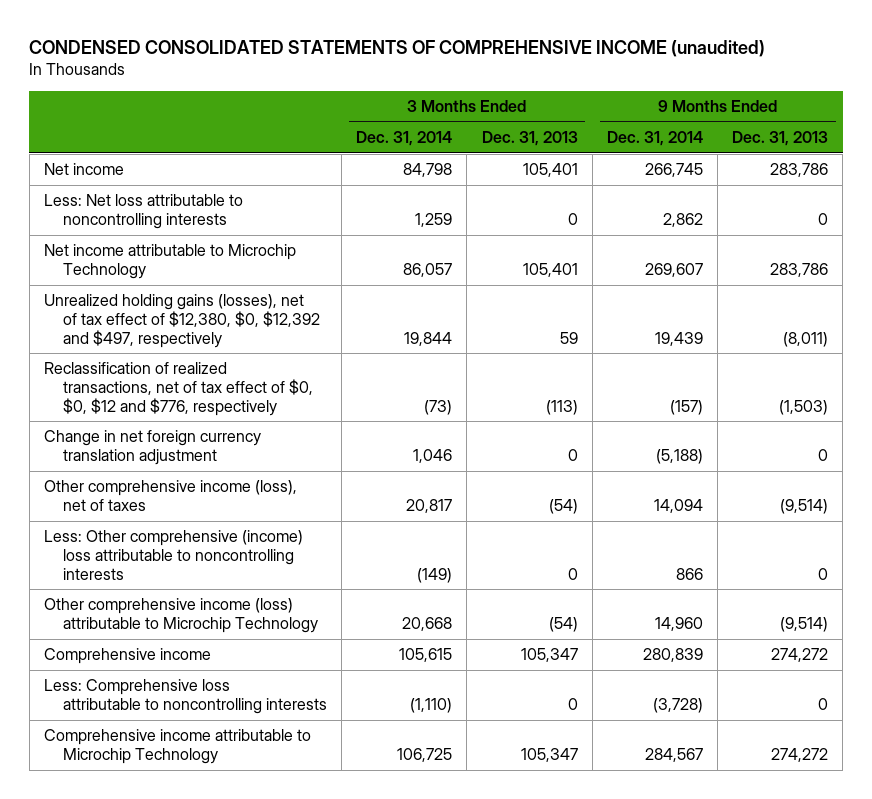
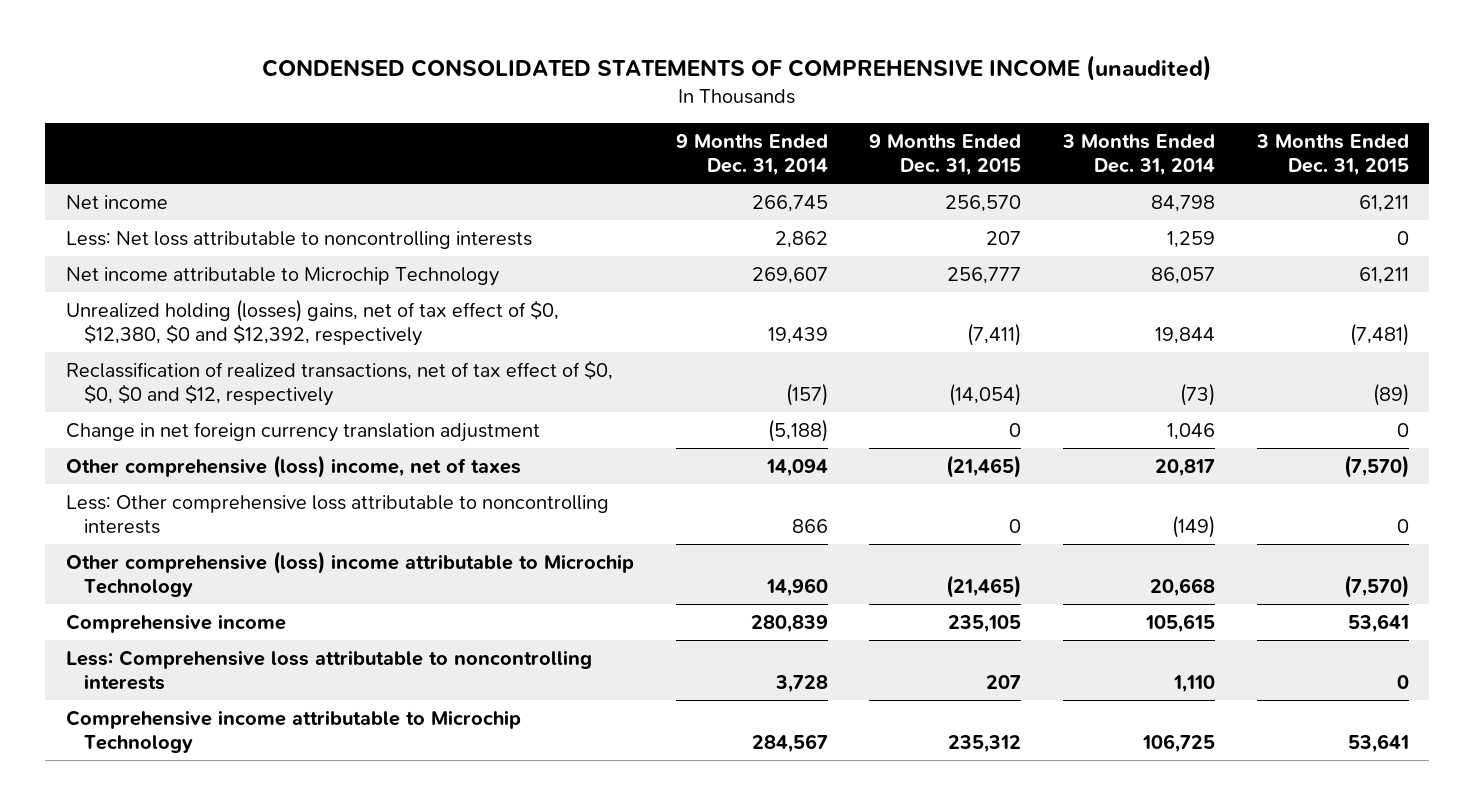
- | 3 Months Ended Dec. 31, 2014 | 3 Months Ended Dec. 31, 2013 | 9 Months Ended Dec. 31, 2014 | 9 Months Ended Dec. 31, 2013
+ | 9 Months Ended Dec. 31, 2014 | 9 Months Ended Dec. 31, 2015 | 3 Months Ended Dec. 31, 2014 | 3 Months Ended Dec. 31, 2015
- Unrealized holding gains (losses), net of tax effect of $12,380, $0, $12,392 and $497, respectively | 19,844 | 59 | 19,439 | (8,011)
- Reclassification of realized transactions, net of tax effect of $0, $0, $12 and $776, respectively | (73) | (113) | (157) | (1,503)
+ Unrealized holding (losses) gains, net of tax effect of $0, $12,380, $0 and $12,392, respectively | 19,439 | (7,411) | 19,844 | (7,481)
+ Reclassification of realized transactions, net of tax effect of $0, $0, $0 and $12, respectively | (157) | (14,054) | (73) | (89)
- Other comprehensive income (loss), net of taxes | 20,817 | (54) | 14,094 | (9,514)
- Less: Other comprehensive (income) loss attributable to noncontrolling interests | (149) | 0 | 866 | 0
- Other comprehensive income (loss) attributable to Microchip Technology | 20,668 | (54) | 14,960 | (9,514)
+ Other comprehensive (loss) income, net of taxes | 14,094 | (21,465) | 20,817 | (7,570)
+ Less: Other comprehensive loss attributable to noncontrolling interests | 866 | 0 | (149) | 0
+ Other comprehensive (loss) income attributable to Microchip Technology | 14,960 | (21,465) | 20,668 | (7,570)
- Less: Comprehensive loss attributable to noncontrolling interests | (1,110) | 0 | (3,728) | 0
+ Less: Comprehensive loss attributable to noncontrolling interests | 3,728 | 207 | 1,110 | 0

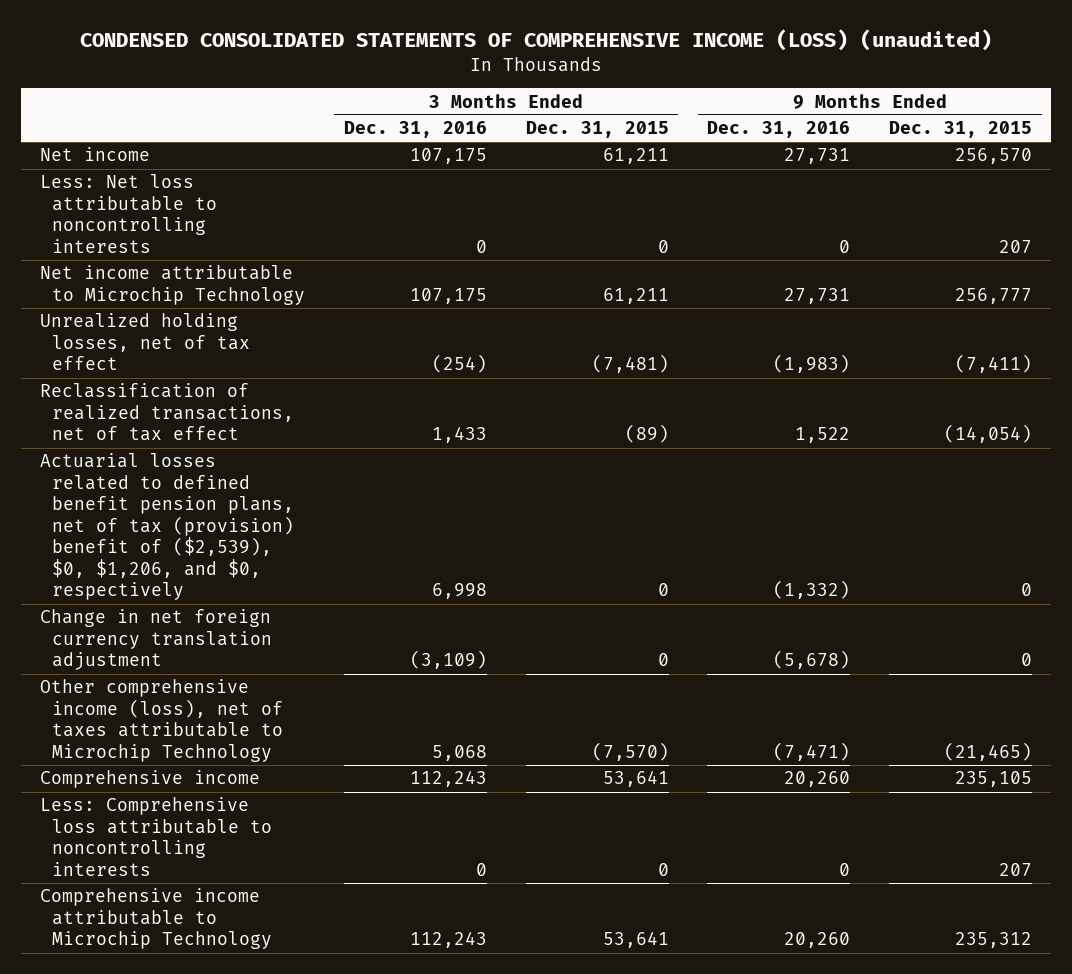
- CONDENSED CONSOLIDATED STATEMENTS OF COMPREHENSIVE INCOME (unaudited)
+ CONDENSED CONSOLIDATED STATEMENTS OF COMPREHENSIVE INCOME (LOSS) (unaudited)
- | 9 Months Ended Dec. 31, 2014 | 9 Months Ended Dec. 31, 2015 | 3 Months Ended Dec. 31, 2014 | 3 Months Ended Dec. 31, 2015
+ | 3 Months Ended Dec. 31, 2016 | 3 Months Ended Dec. 31, 2015 | 9 Months Ended Dec. 31, 2016 | 9 Months Ended Dec. 31, 2015
- Unrealized holding (losses) gains, net of tax effect of $0, $12,380, $0 and $12,392, respectively | 19,439 | (7,411) | 19,844 | (7,481)
- Reclassification of realized transactions, net of tax effect of $0, $0, $0 and $12, respectively | (157) | (14,054) | (73) | (89)
+ Unrealized holding losses, net of tax effect | (254) | (7,481) | (1,983) | (7,411)
+ Reclassification of realized transactions, net of tax effect | 1,433 | (89) | 1,522 | (14,054)
+ Actuarial losses related to defined benefit pension plans, net of tax (provision) benefit of ($2,539), $0, $1,206, and $0, respectively | 6,998 | 0 | (1,332) | 0
- Other comprehensive (loss) income, net of taxes | 14,094 | (21,465) | 20,817 | (7,570)
- Less: Other comprehensive loss attributable to noncontrolling interests | 866 | 0 | (149) | 0
- Other comprehensive (loss) income attributable to Microchip Technology | 14,960 | (21,465) | 20,668 | (7,570)
+ Other comprehensive income (loss), net of taxes attributable to Microchip Technology | 5,068 | (7,570) | (7,471) | (21,465)

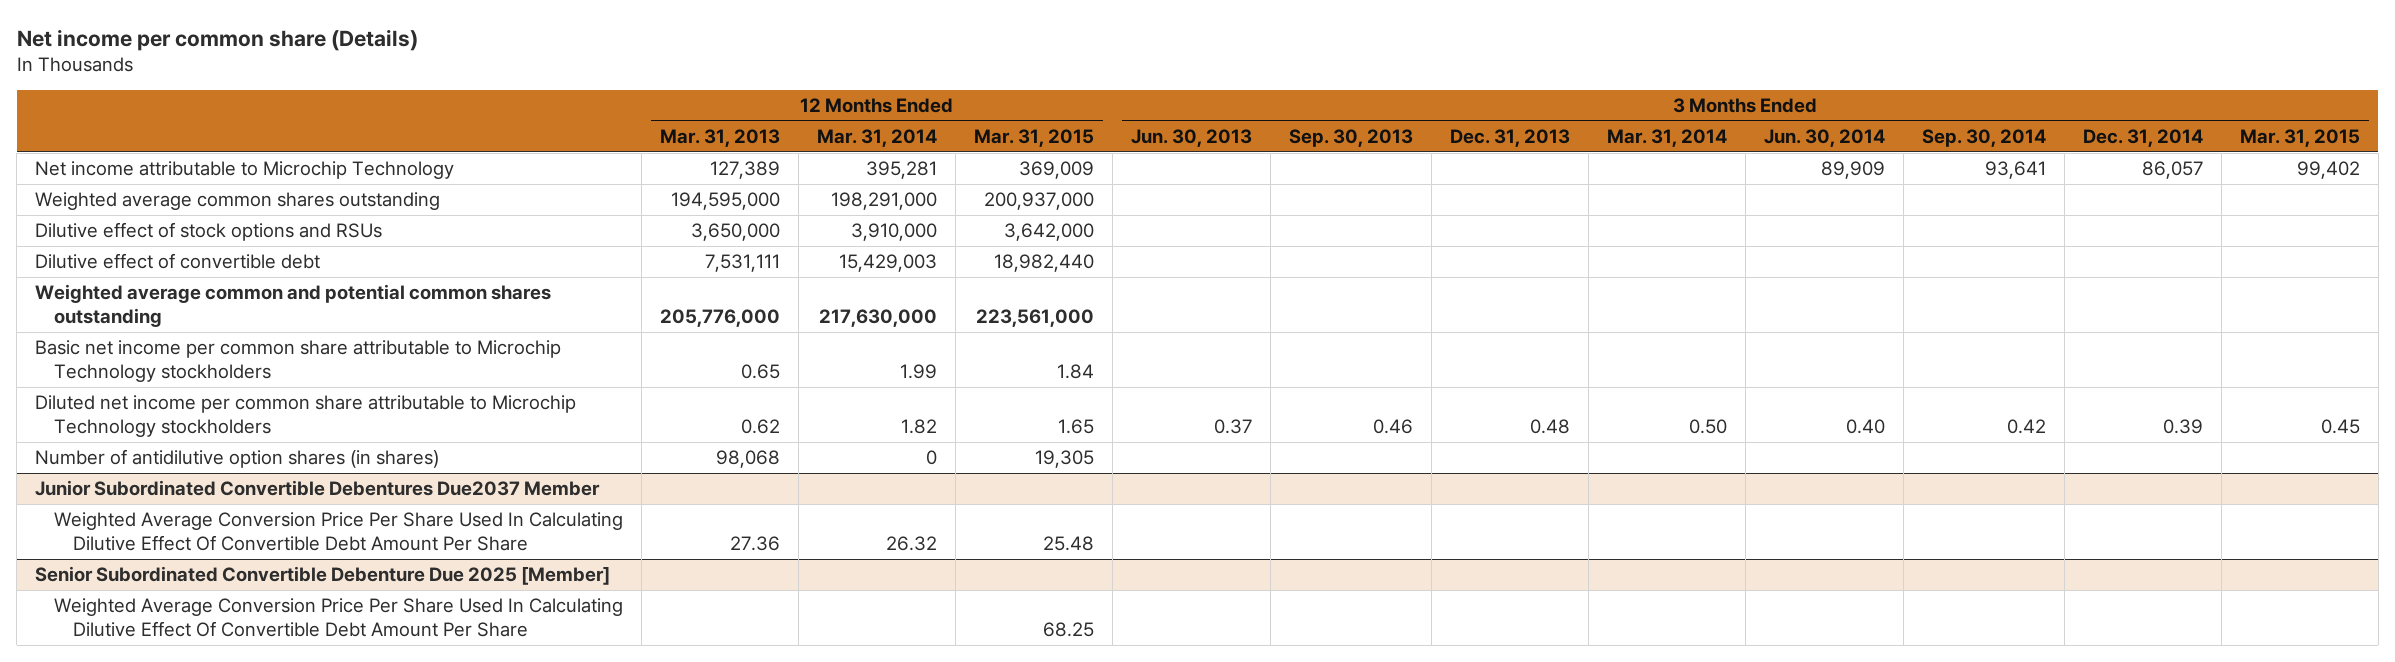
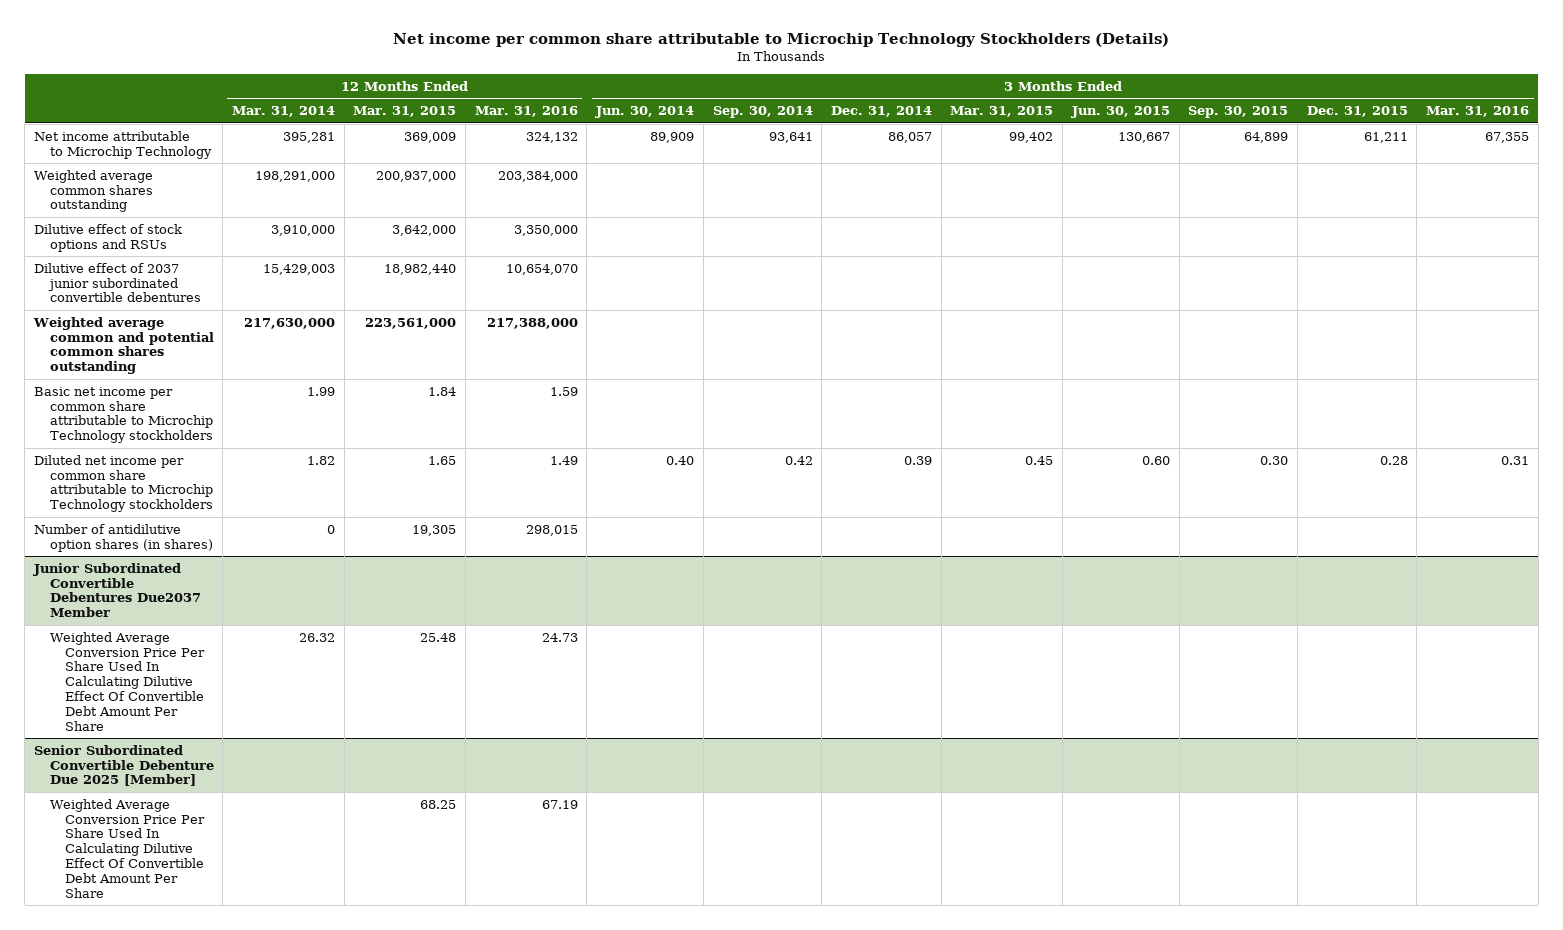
- Net income per common share (Details)
+ Net income per common share attributable to Microchip Technology Stockholders (Details)
- | 12 Months Ended Mar. 31, 2013 | 12 Months Ended Mar. 31, 2014 | 12 Months Ended Mar. 31, 2015 | 3 Months Ended Jun. 30, 2013 | 3 Months Ended Sep. 30, 2013 | 3 Months Ended Dec. 31, 2013 | 3 Months Ended Mar. 31, 2014 | 3 Months Ended Jun. 30, 2014 | 3 Months Ended Sep. 30, 2014 | 3 Months Ended Dec. 31, 2014 | 3 Months Ended Mar. 31, 2015
+ | 12 Months Ended Mar. 31, 2014 | 12 Months Ended Mar. 31, 2015 | 12 Months Ended Mar. 31, 2016 | 3 Months Ended Jun. 30, 2014 | 3 Months Ended Sep. 30, 2014 | 3 Months Ended Dec. 31, 2014 | 3 Months Ended Mar. 31, 2015 | 3 Months Ended Jun. 30, 2015 | 3 Months Ended Sep. 30, 2015 | 3 Months Ended Dec. 31, 2015 | 3 Months Ended Mar. 31, 2016
- Dilutive effect of convertible debt | 7,531,111 | 15,429,003 | 18,982,440 | | | | | | | |
+ Dilutive effect of 2037 junior subordinated convertible debentures | 15,429,003 | 18,982,440 | 10,654,070 | | | | | | | |

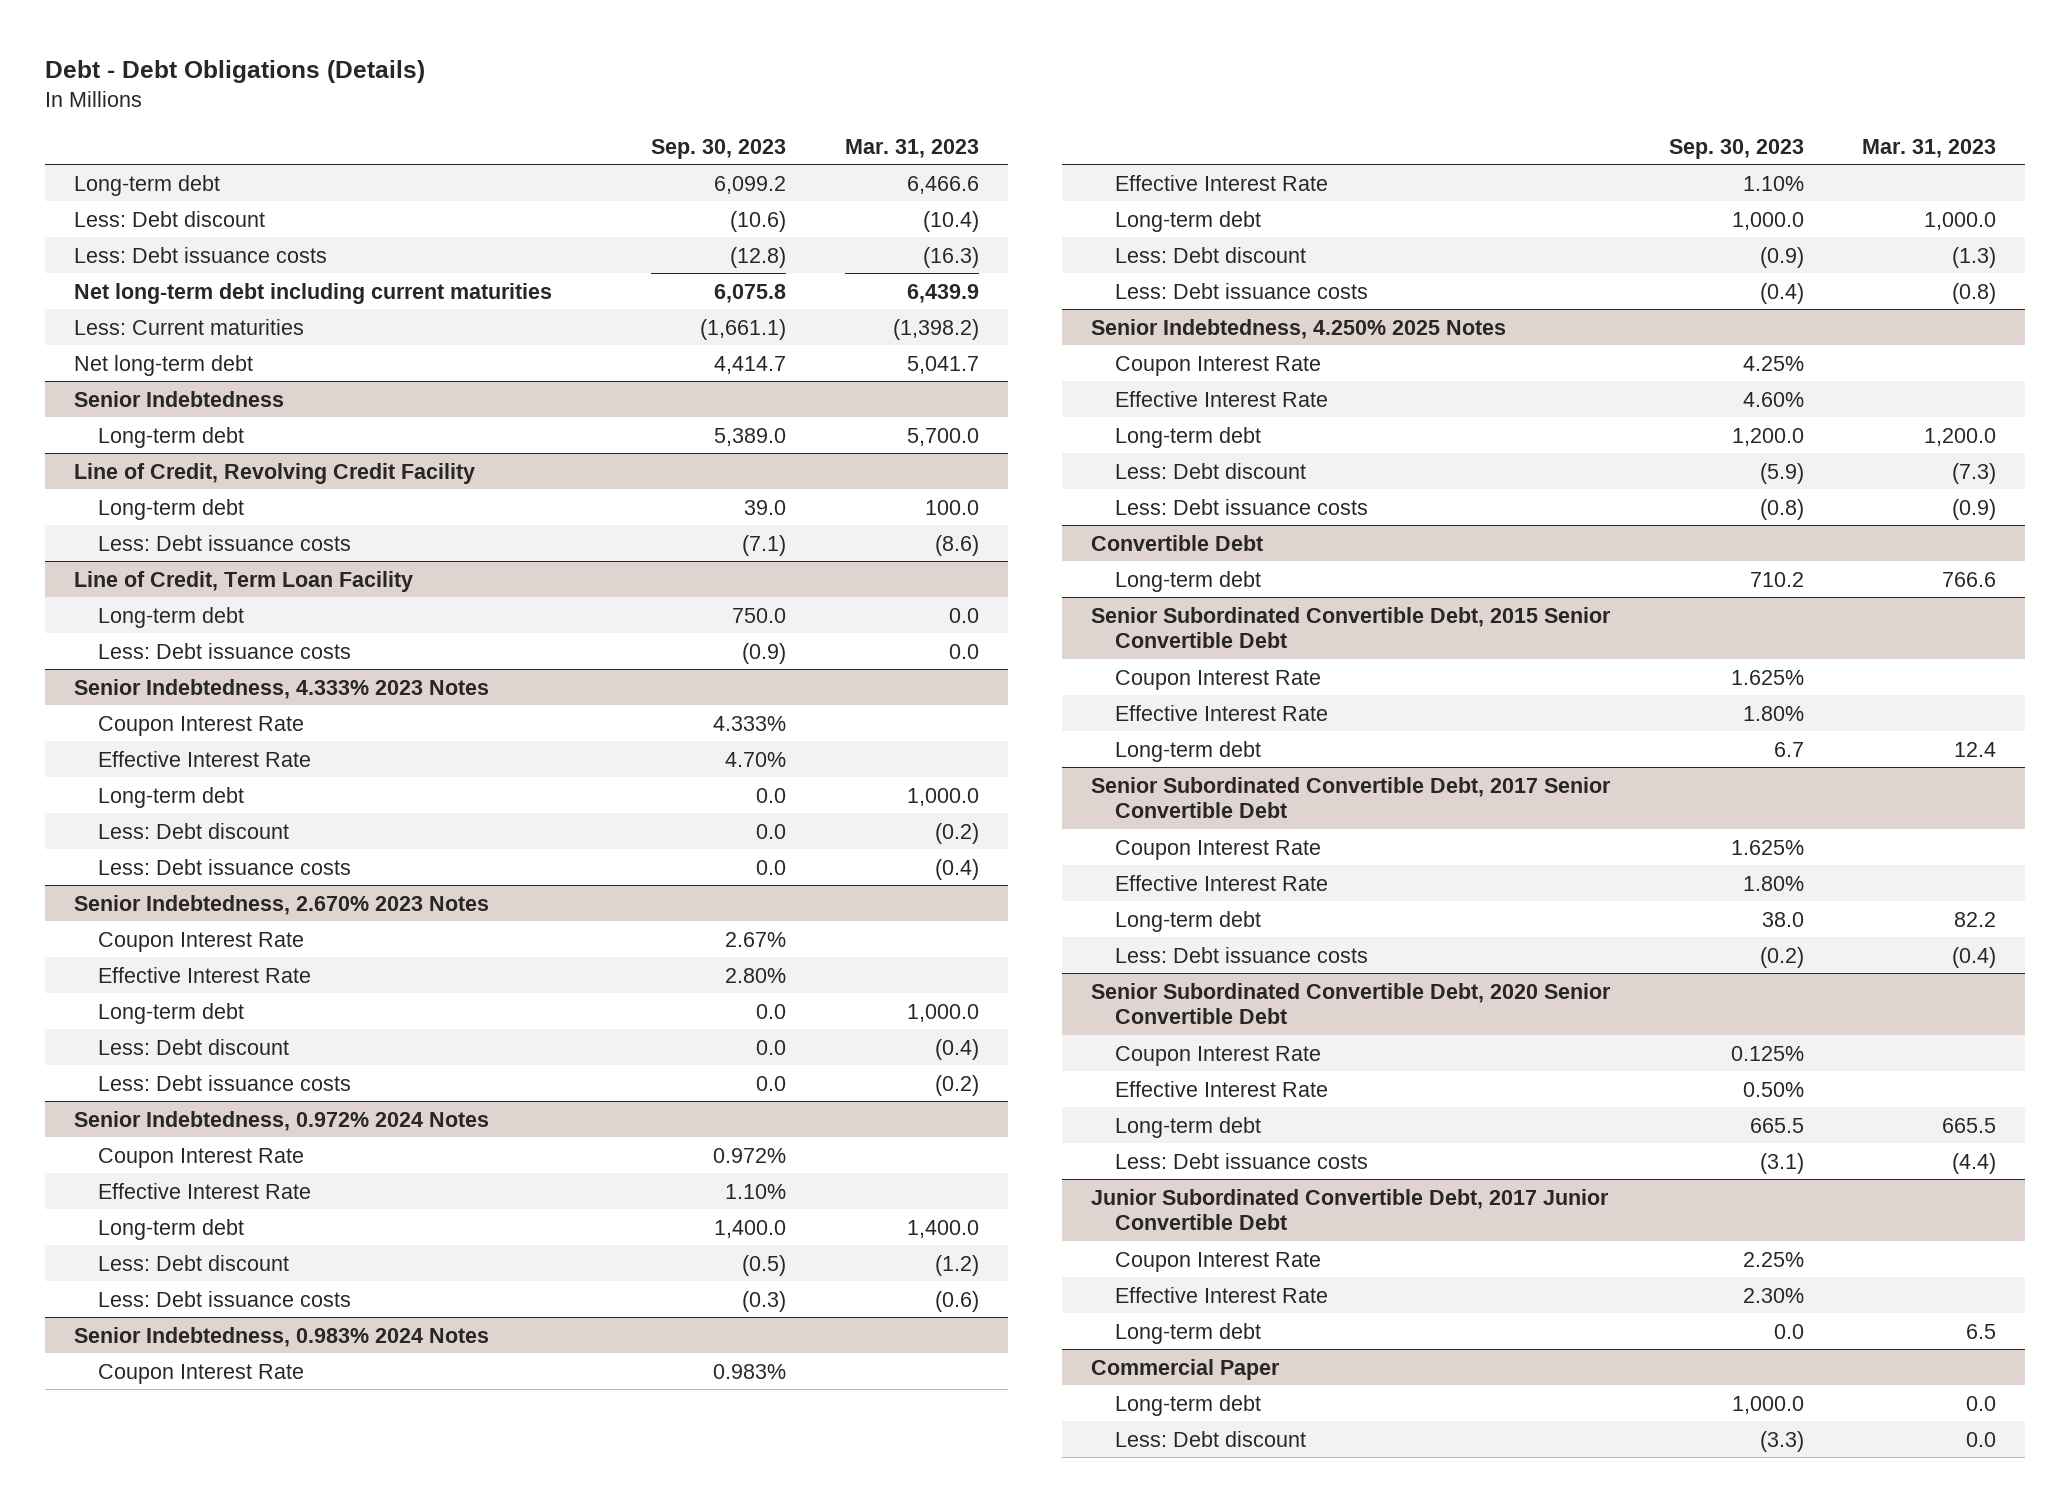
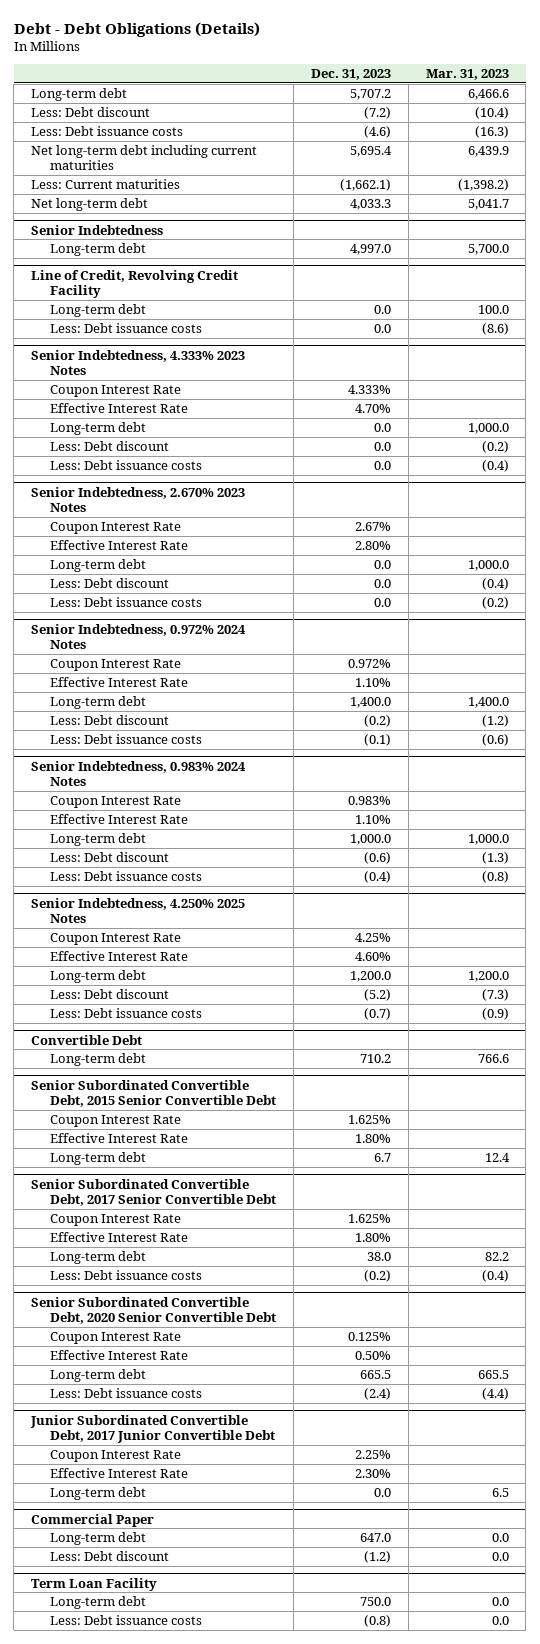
- | Sep. 30, 2023 | Mar. 31, 2023
+ | Dec. 31, 2023 | Mar. 31, 2023
- Line of Credit, Term Loan Facility
- Long-term debt | 750.0 | 0.0
- Less: Debt issuance costs | (0.9) | 0.0
+ Term Loan Facility
+ Long-term debt | 750.0 | 0.0
+ Less: Debt issuance costs | (0.8) | 0.0

